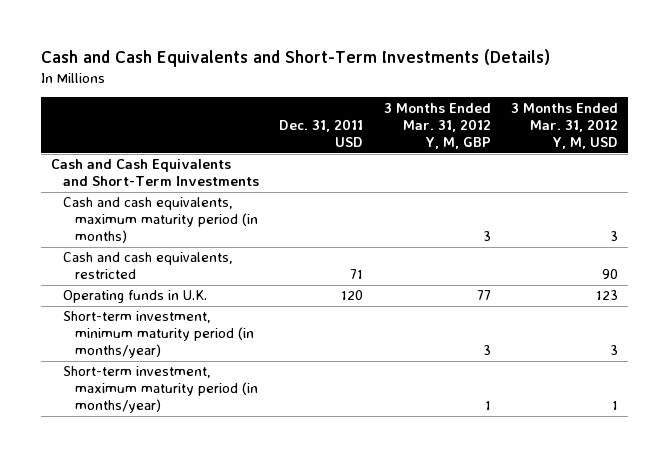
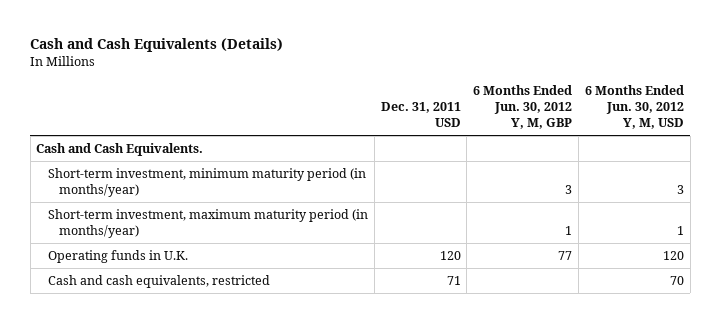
- Cash and Cash Equivalents and Short-Term Investments (Details)
+ Cash and Cash Equivalents (Details)
- | Dec. 31, 2011 USD | 3 Months Ended Mar. 31, 2012 Y, M, GBP | 3 Months Ended Mar. 31, 2012 Y, M, USD
+ | Dec. 31, 2011 USD | 6 Months Ended Jun. 30, 2012 Y, M, GBP | 6 Months Ended Jun. 30, 2012 Y, M, USD
- Cash and Cash Equivalents and Short-Term Investments
- Cash and cash equivalents, maximum maturity period (in months) | | 3 | 3
+ Cash and Cash Equivalents.
moved down: Operating funds in U.K. | 120 | 77 | 120
moved down: Cash and cash equivalents, restricted | 71 | | 70

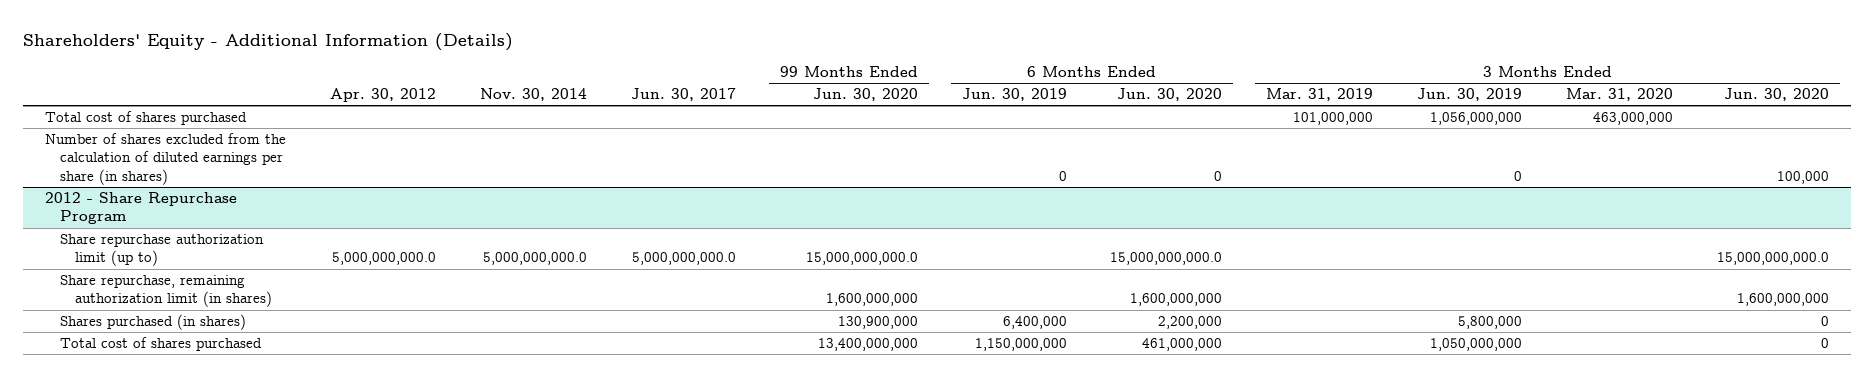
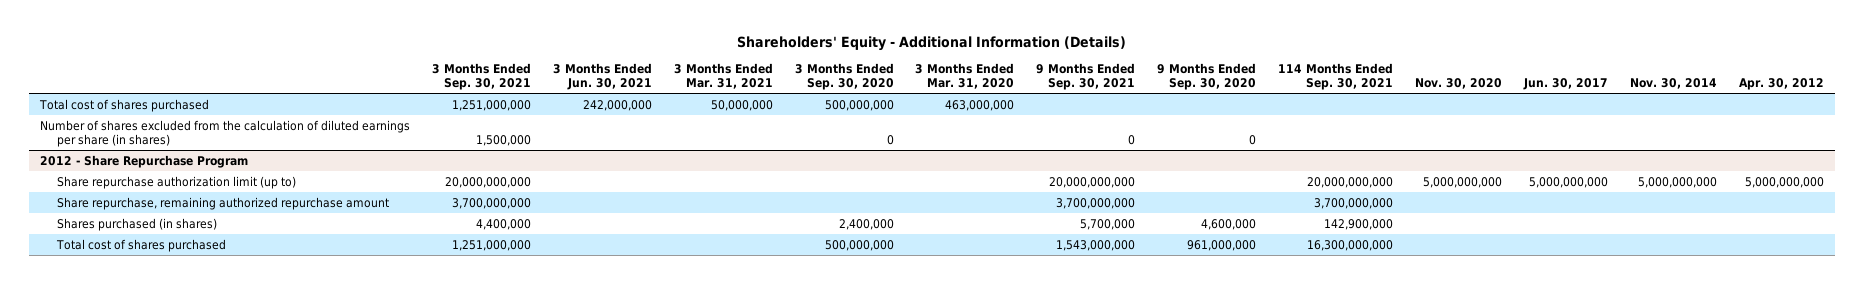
- | Apr. 30, 2012 | Nov. 30, 2014 | Jun. 30, 2017 | 99 Months Ended Jun. 30, 2020 | 6 Months Ended Jun. 30, 2019 | 6 Months Ended Jun. 30, 2020 | 3 Months Ended Mar. 31, 2019 | 3 Months Ended Jun. 30, 2019 | 3 Months Ended Mar. 31, 2020 | 3 Months Ended Jun. 30, 2020
+ | 3 Months Ended Sep. 30, 2021 | 3 Months Ended Jun. 30, 2021 | 3 Months Ended Mar. 31, 2021 | 3 Months Ended Sep. 30, 2020 | 3 Months Ended Mar. 31, 2020 | 9 Months Ended Sep. 30, 2021 | 9 Months Ended Sep. 30, 2020 | 114 Months Ended Sep. 30, 2021 | Nov. 30, 2020 | Jun. 30, 2017 | Nov. 30, 2014 | Apr. 30, 2012
@ 2012 - Share Repurchase Program
- Share repurchase authorization limit (up to) | 5,000,000,000.0 | 5,000,000,000.0 | 5,000,000,000.0 | 15,000,000,000.0 | | 15,000,000,000.0 | | | | 15,000,000,000.0
- Share repurchase, remaining authorization limit (in shares) | | | | 1,600,000,000 | | 1,600,000,000 | | | | 1,600,000,000
+ Share repurchase authorization limit (up to) | 20,000,000,000 | | | | | 20,000,000,000 | | 20,000,000,000 | 5,000,000,000 | 5,000,000,000 | 5,000,000,000 | 5,000,000,000
+ Share repurchase, remaining authorized repurchase amount | 3,700,000,000 | | | | | 3,700,000,000 | | 3,700,000,000 | | | |

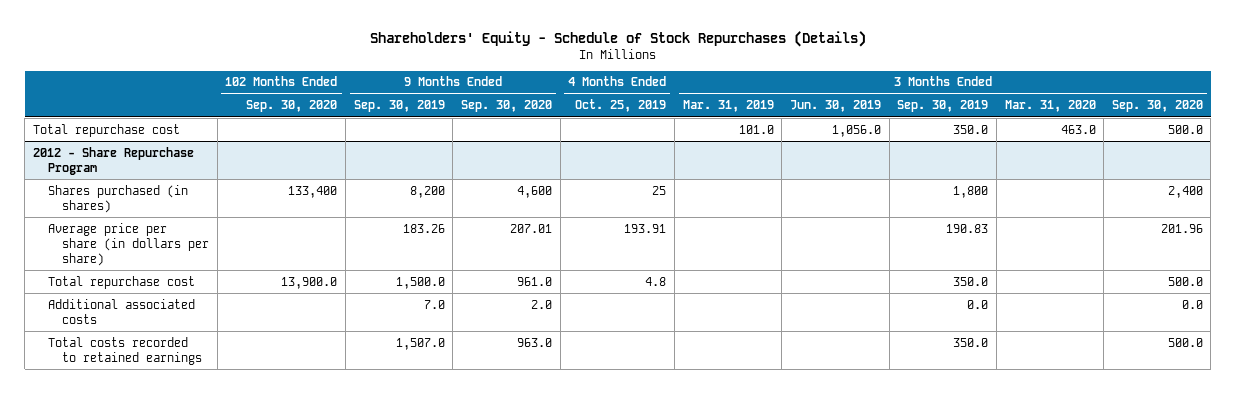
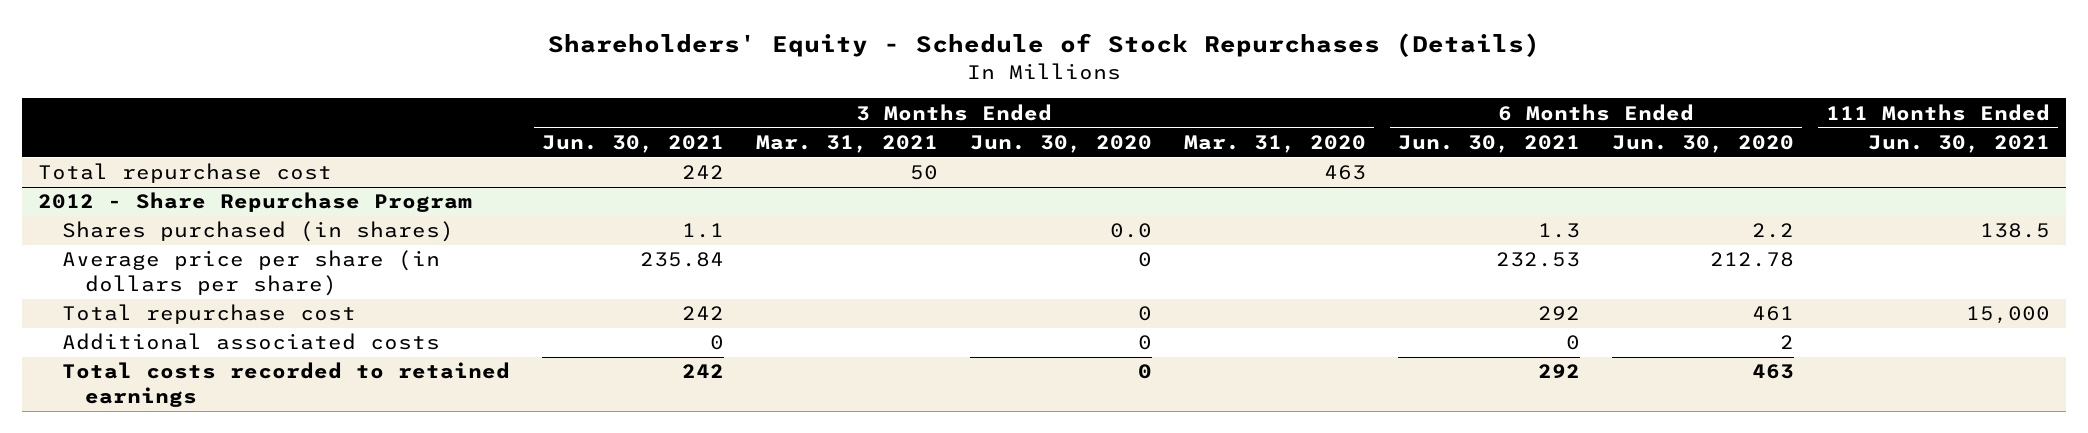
- | 102 Months Ended Sep. 30, 2020 | 9 Months Ended Sep. 30, 2019 | 9 Months Ended Sep. 30, 2020 | 4 Months Ended Oct. 25, 2019 | 3 Months Ended Mar. 31, 2019 | 3 Months Ended Jun. 30, 2019 | 3 Months Ended Sep. 30, 2019 | 3 Months Ended Mar. 31, 2020 | 3 Months Ended Sep. 30, 2020
+ | 3 Months Ended Jun. 30, 2021 | 3 Months Ended Mar. 31, 2021 | 3 Months Ended Jun. 30, 2020 | 3 Months Ended Mar. 31, 2020 | 6 Months Ended Jun. 30, 2021 | 6 Months Ended Jun. 30, 2020 | 111 Months Ended Jun. 30, 2021
- Total repurchase cost | | | | | 101.0 | 1,056.0 | 350.0 | 463.0 | 500.0
+ Total repurchase cost | 242 | 50 | | 463 | | |

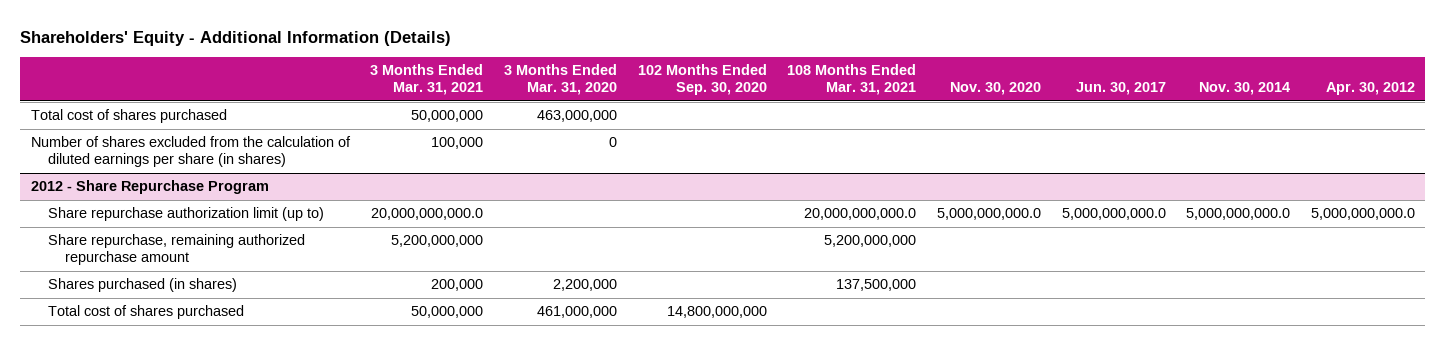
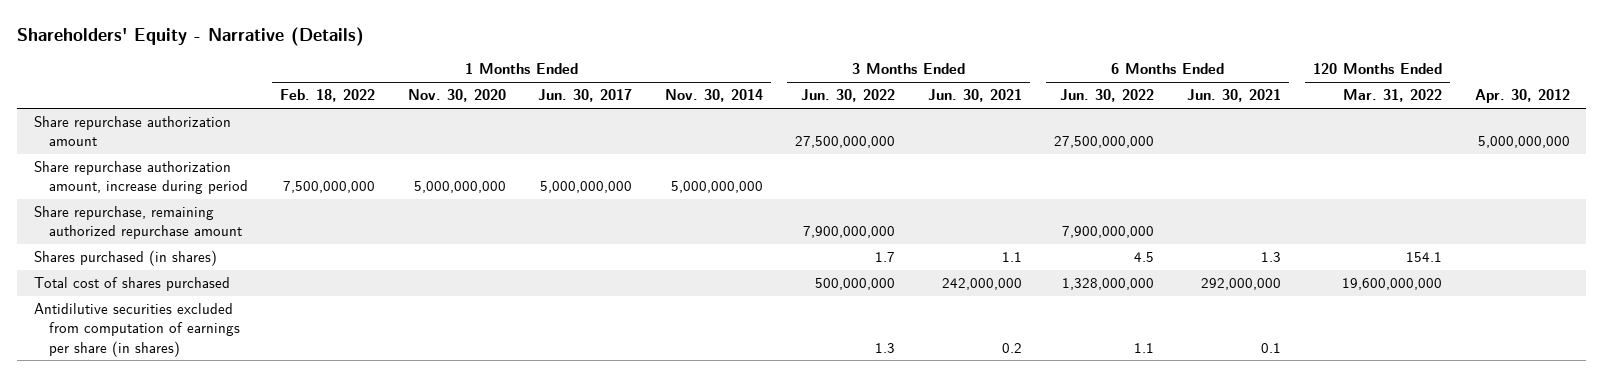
- Shareholders' Equity - Additional Information (Details)
+ Shareholders' Equity - Narrative (Details)
- | 3 Months Ended Mar. 31, 2021 | 3 Months Ended Mar. 31, 2020 | 102 Months Ended Sep. 30, 2020 | 108 Months Ended Mar. 31, 2021 | Nov. 30, 2020 | Jun. 30, 2017 | Nov. 30, 2014 | Apr. 30, 2012
+ | 1 Months Ended Feb. 18, 2022 | 1 Months Ended Nov. 30, 2020 | 1 Months Ended Jun. 30, 2017 | 1 Months Ended Nov. 30, 2014 | 3 Months Ended Jun. 30, 2022 | 3 Months Ended Jun. 30, 2021 | 6 Months Ended Jun. 30, 2022 | 6 Months Ended Jun. 30, 2021 | 120 Months Ended Mar. 31, 2022 | Apr. 30, 2012
+ Share repurchase authorization amount | | | | | 27,500,000,000 | | 27,500,000,000 | | | 5,000,000,000
+ Share repurchase authorization amount, increase during period | 7,500,000,000 | 5,000,000,000 | 5,000,000,000 | 5,000,000,000 | | | | | |
+ Share repurchase, remaining authorized repurchase amount | | | | | 7,900,000,000 | | 7,900,000,000 | | |
+ Shares purchased (in shares) | | | | | 1.7 | 1.1 | 4.5 | 1.3 | 154.1 |
- Number of shares excluded from the calculation of diluted earnings per share (in shares) | 100,000 | 0 | | | | | |
- 2012 - Share Repurchase Program
- Share repurchase authorization limit (up to) | 20,000,000,000.0 | | | 20,000,000,000.0 | 5,000,000,000.0 | 5,000,000,000.0 | 5,000,000,000.0 | 5,000,000,000.0
- Share repurchase, remaining authorized repurchase amount | 5,200,000,000 | | | 5,200,000,000 | | | |
- Shares purchased (in shares) | 200,000 | 2,200,000 | | 137,500,000 | | | |
- Total cost of shares purchased | 50,000,000 | 461,000,000 | 14,800,000,000 | | | | |
+ Antidilutive securities excluded from computation of earnings per share (in shares) | | | | | 1.3 | 0.2 | 1.1 | 0.1 | |

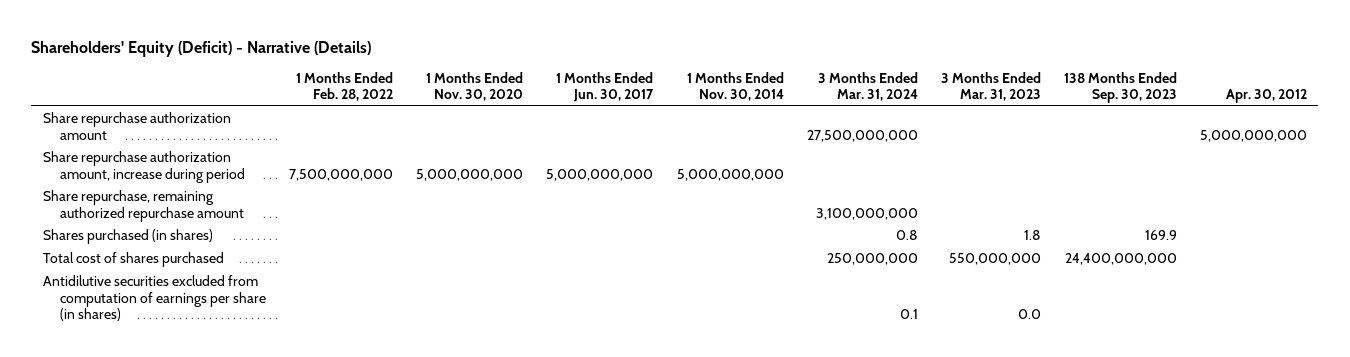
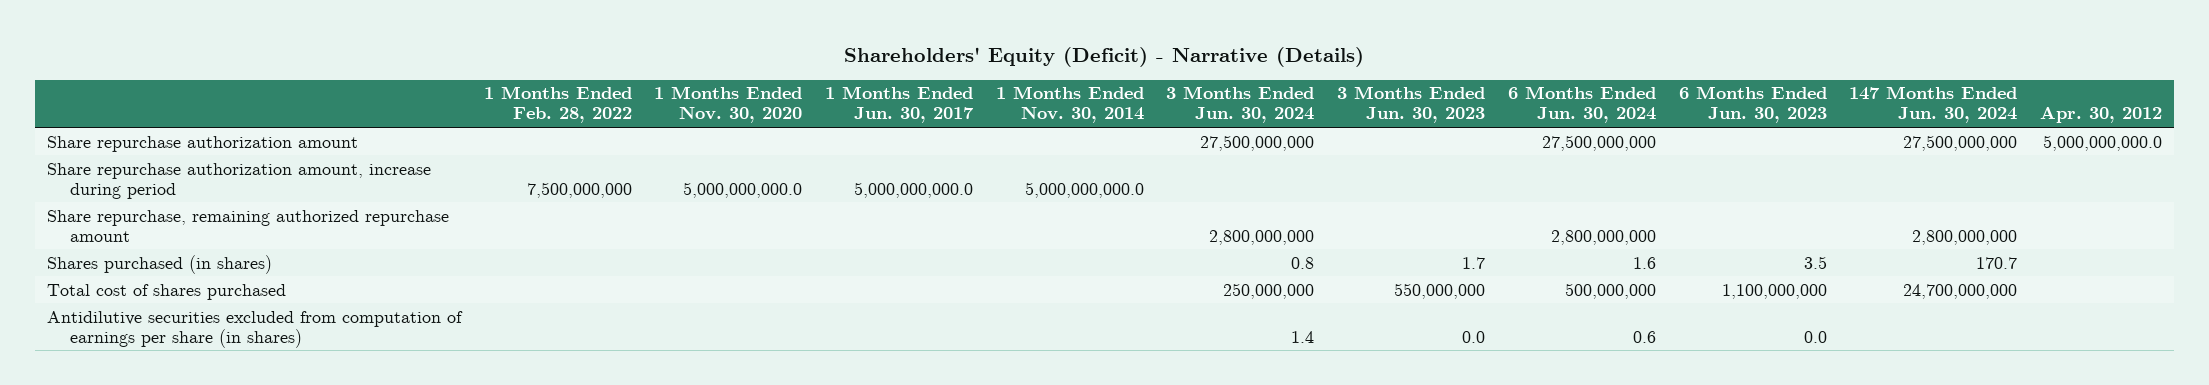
- | 1 Months Ended Feb. 28, 2022 | 1 Months Ended Nov. 30, 2020 | 1 Months Ended Jun. 30, 2017 | 1 Months Ended Nov. 30, 2014 | 3 Months Ended Mar. 31, 2024 | 3 Months Ended Mar. 31, 2023 | 138 Months Ended Sep. 30, 2023 | Apr. 30, 2012
+ | 1 Months Ended Feb. 28, 2022 | 1 Months Ended Nov. 30, 2020 | 1 Months Ended Jun. 30, 2017 | 1 Months Ended Nov. 30, 2014 | 3 Months Ended Jun. 30, 2024 | 3 Months Ended Jun. 30, 2023 | 6 Months Ended Jun. 30, 2024 | 6 Months Ended Jun. 30, 2023 | 147 Months Ended Jun. 30, 2024 | Apr. 30, 2012
- Share repurchase authorization amount | | | | | 27,500,000,000 | | | 5,000,000,000
- Share repurchase authorization amount, increase during period | 7,500,000,000 | 5,000,000,000 | 5,000,000,000 | 5,000,000,000 | | | |
+ Share repurchase authorization amount | | | | | 27,500,000,000 | | 27,500,000,000 | | 27,500,000,000 | 5,000,000,000.0
+ Share repurchase authorization amount, increase during period | 7,500,000,000 | 5,000,000,000.0 | 5,000,000,000.0 | 5,000,000,000.0 | | | | | |

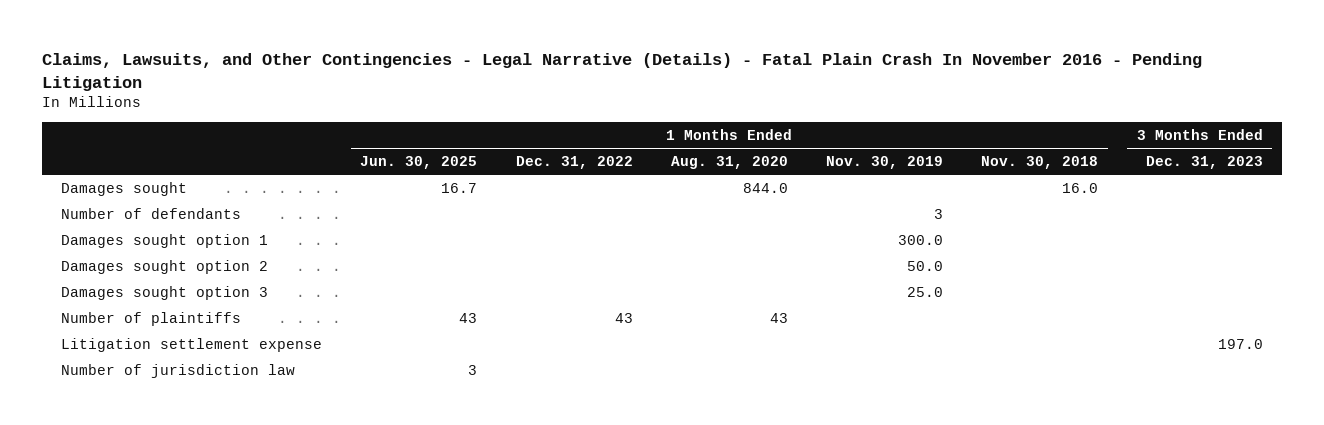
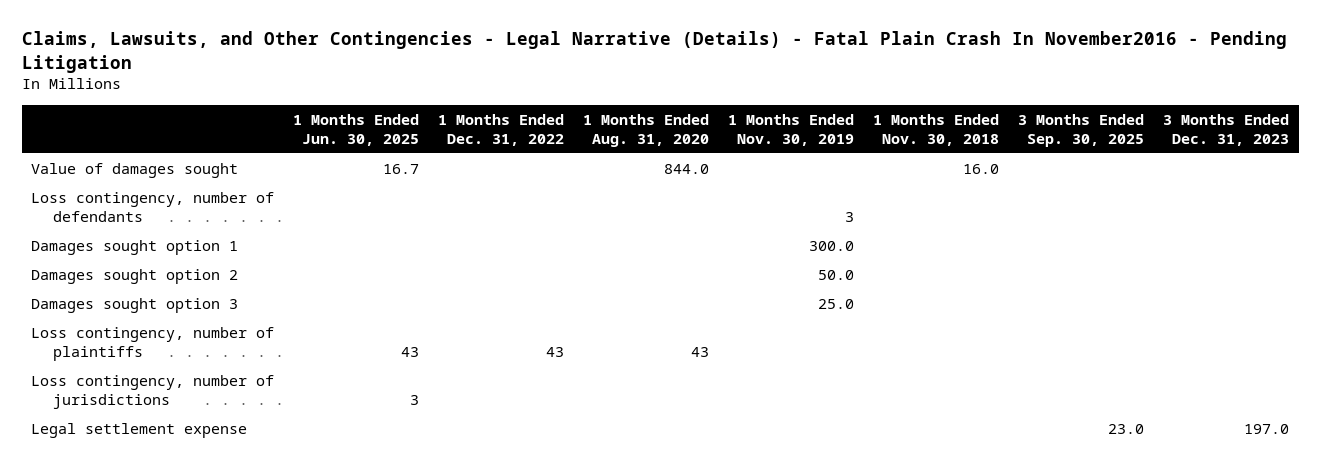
- Claims, Lawsuits, and Other Contingencies - Legal Narrative (Details) - Fatal Plain Crash In November 2016 - Pending Litigation
+ Claims, Lawsuits, and Other Contingencies - Legal Narrative (Details) - Fatal Plain Crash In November2016 - Pending Litigation
- | 1 Months Ended Jun. 30, 2025 | 1 Months Ended Dec. 31, 2022 | 1 Months Ended Aug. 31, 2020 | 1 Months Ended Nov. 30, 2019 | 1 Months Ended Nov. 30, 2018 | 3 Months Ended Dec. 31, 2023
+ | 1 Months Ended Jun. 30, 2025 | 1 Months Ended Dec. 31, 2022 | 1 Months Ended Aug. 31, 2020 | 1 Months Ended Nov. 30, 2019 | 1 Months Ended Nov. 30, 2018 | 3 Months Ended Sep. 30, 2025 | 3 Months Ended Dec. 31, 2023
- Damages sought | 16.7 | | 844.0 | | 16.0 |
- Number of defendants | | | | 3 | |
+ Value of damages sought | 16.7 | | 844.0 | | 16.0 | |
+ Loss contingency, number of defendants | | | | 3 | | |
- Number of plaintiffs | 43 | 43 | 43 | | |
- Litigation settlement expense | | | | | | 197.0
- Number of jurisdiction law | 3 | | | | |
+ Loss contingency, number of plaintiffs | 43 | 43 | 43 | | | |
+ Loss contingency, number of jurisdictions | 3 | | | | | |
+ Legal settlement expense | | | | | | 23.0 | 197.0

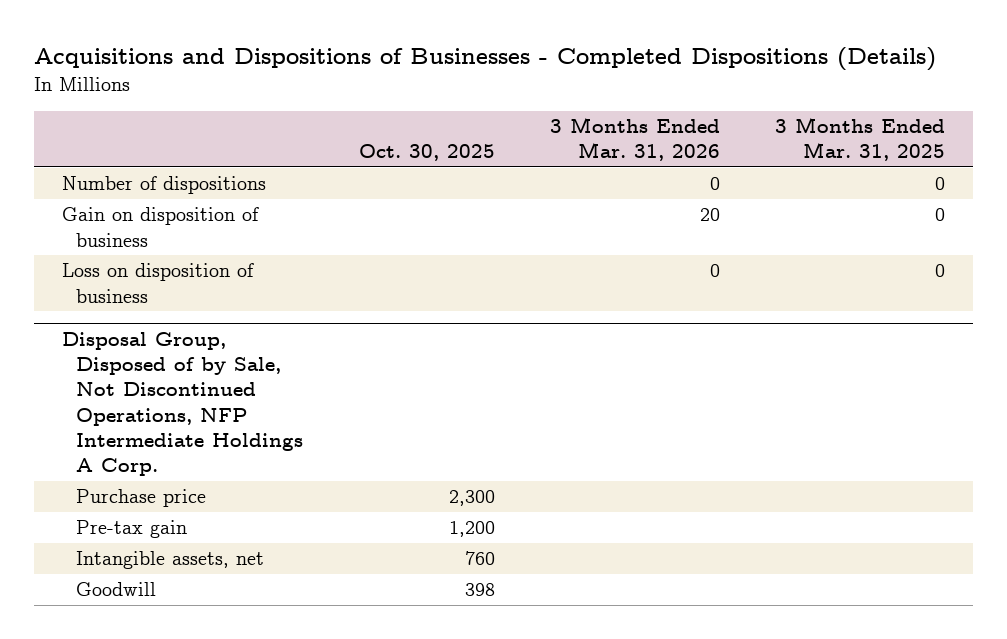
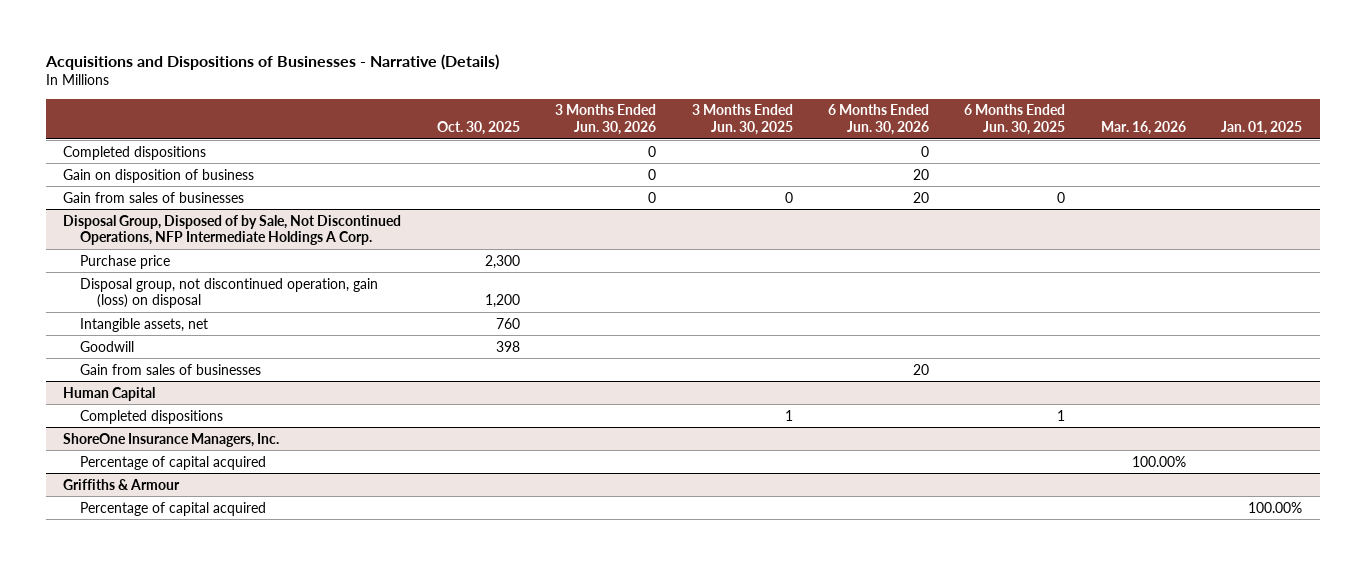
- Acquisitions and Dispositions of Businesses - Completed Dispositions (Details)
+ Acquisitions and Dispositions of Businesses - Narrative (Details)
- | Oct. 30, 2025 | 3 Months Ended Mar. 31, 2026 | 3 Months Ended Mar. 31, 2025
+ | Oct. 30, 2025 | 3 Months Ended Jun. 30, 2026 | 3 Months Ended Jun. 30, 2025 | 6 Months Ended Jun. 30, 2026 | 6 Months Ended Jun. 30, 2025 | Mar. 16, 2026 | Jan. 01, 2025
- Number of dispositions | | 0 | 0
+ Completed dispositions | | 0 | | 0 | | |
- Loss on disposition of business | | 0 | 0
+ Gain from sales of businesses | | 0 | 0 | 20 | 0 | |
@ Disposal Group, Disposed of by Sale, Not Discontinued Operations, NFP Intermediate Holdings A Corp.
- Pre-tax gain | 1,200 | |
+ Disposal group, not discontinued operation, gain (loss) on disposal | 1,200 | | | | | |
+ Gain from sales of businesses | | | | 20 | | |
+ Human Capital
+ Completed dispositions | | | 1 | | 1 | |
+ ShoreOne Insurance Managers, Inc.
+ Percentage of capital acquired | | | | | | 100.00% |
+ Griffiths & Armour
+ Percentage of capital acquired | | | | | | | 100.00%

